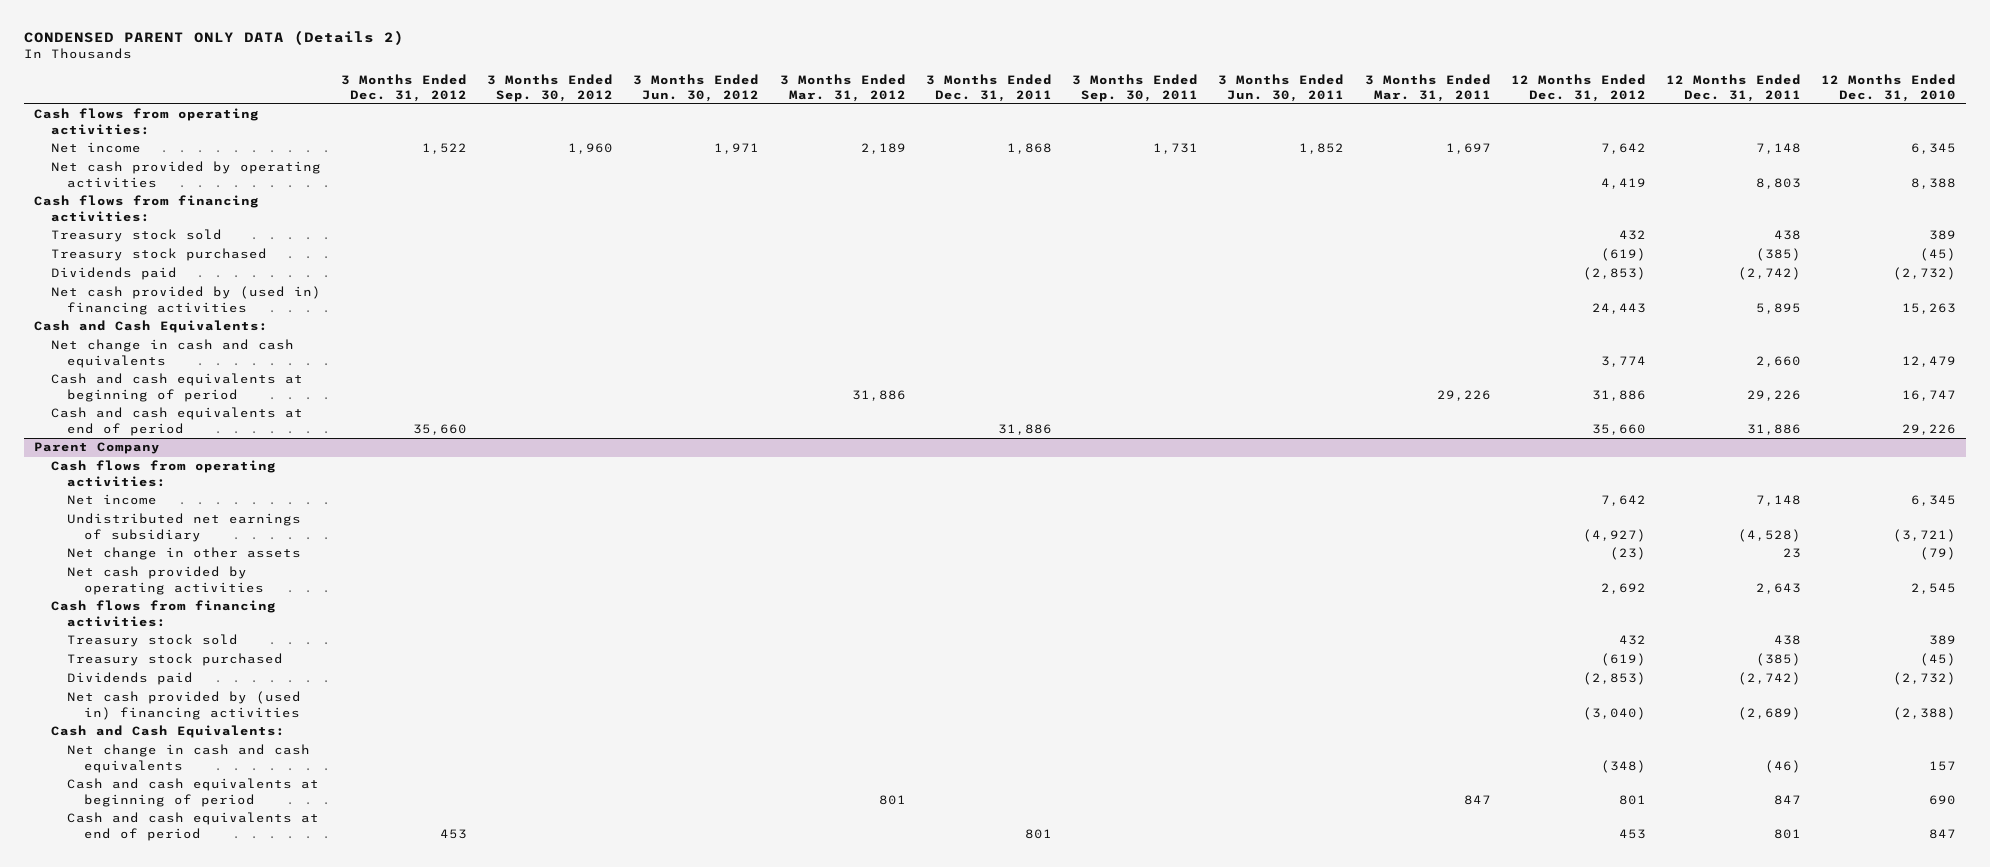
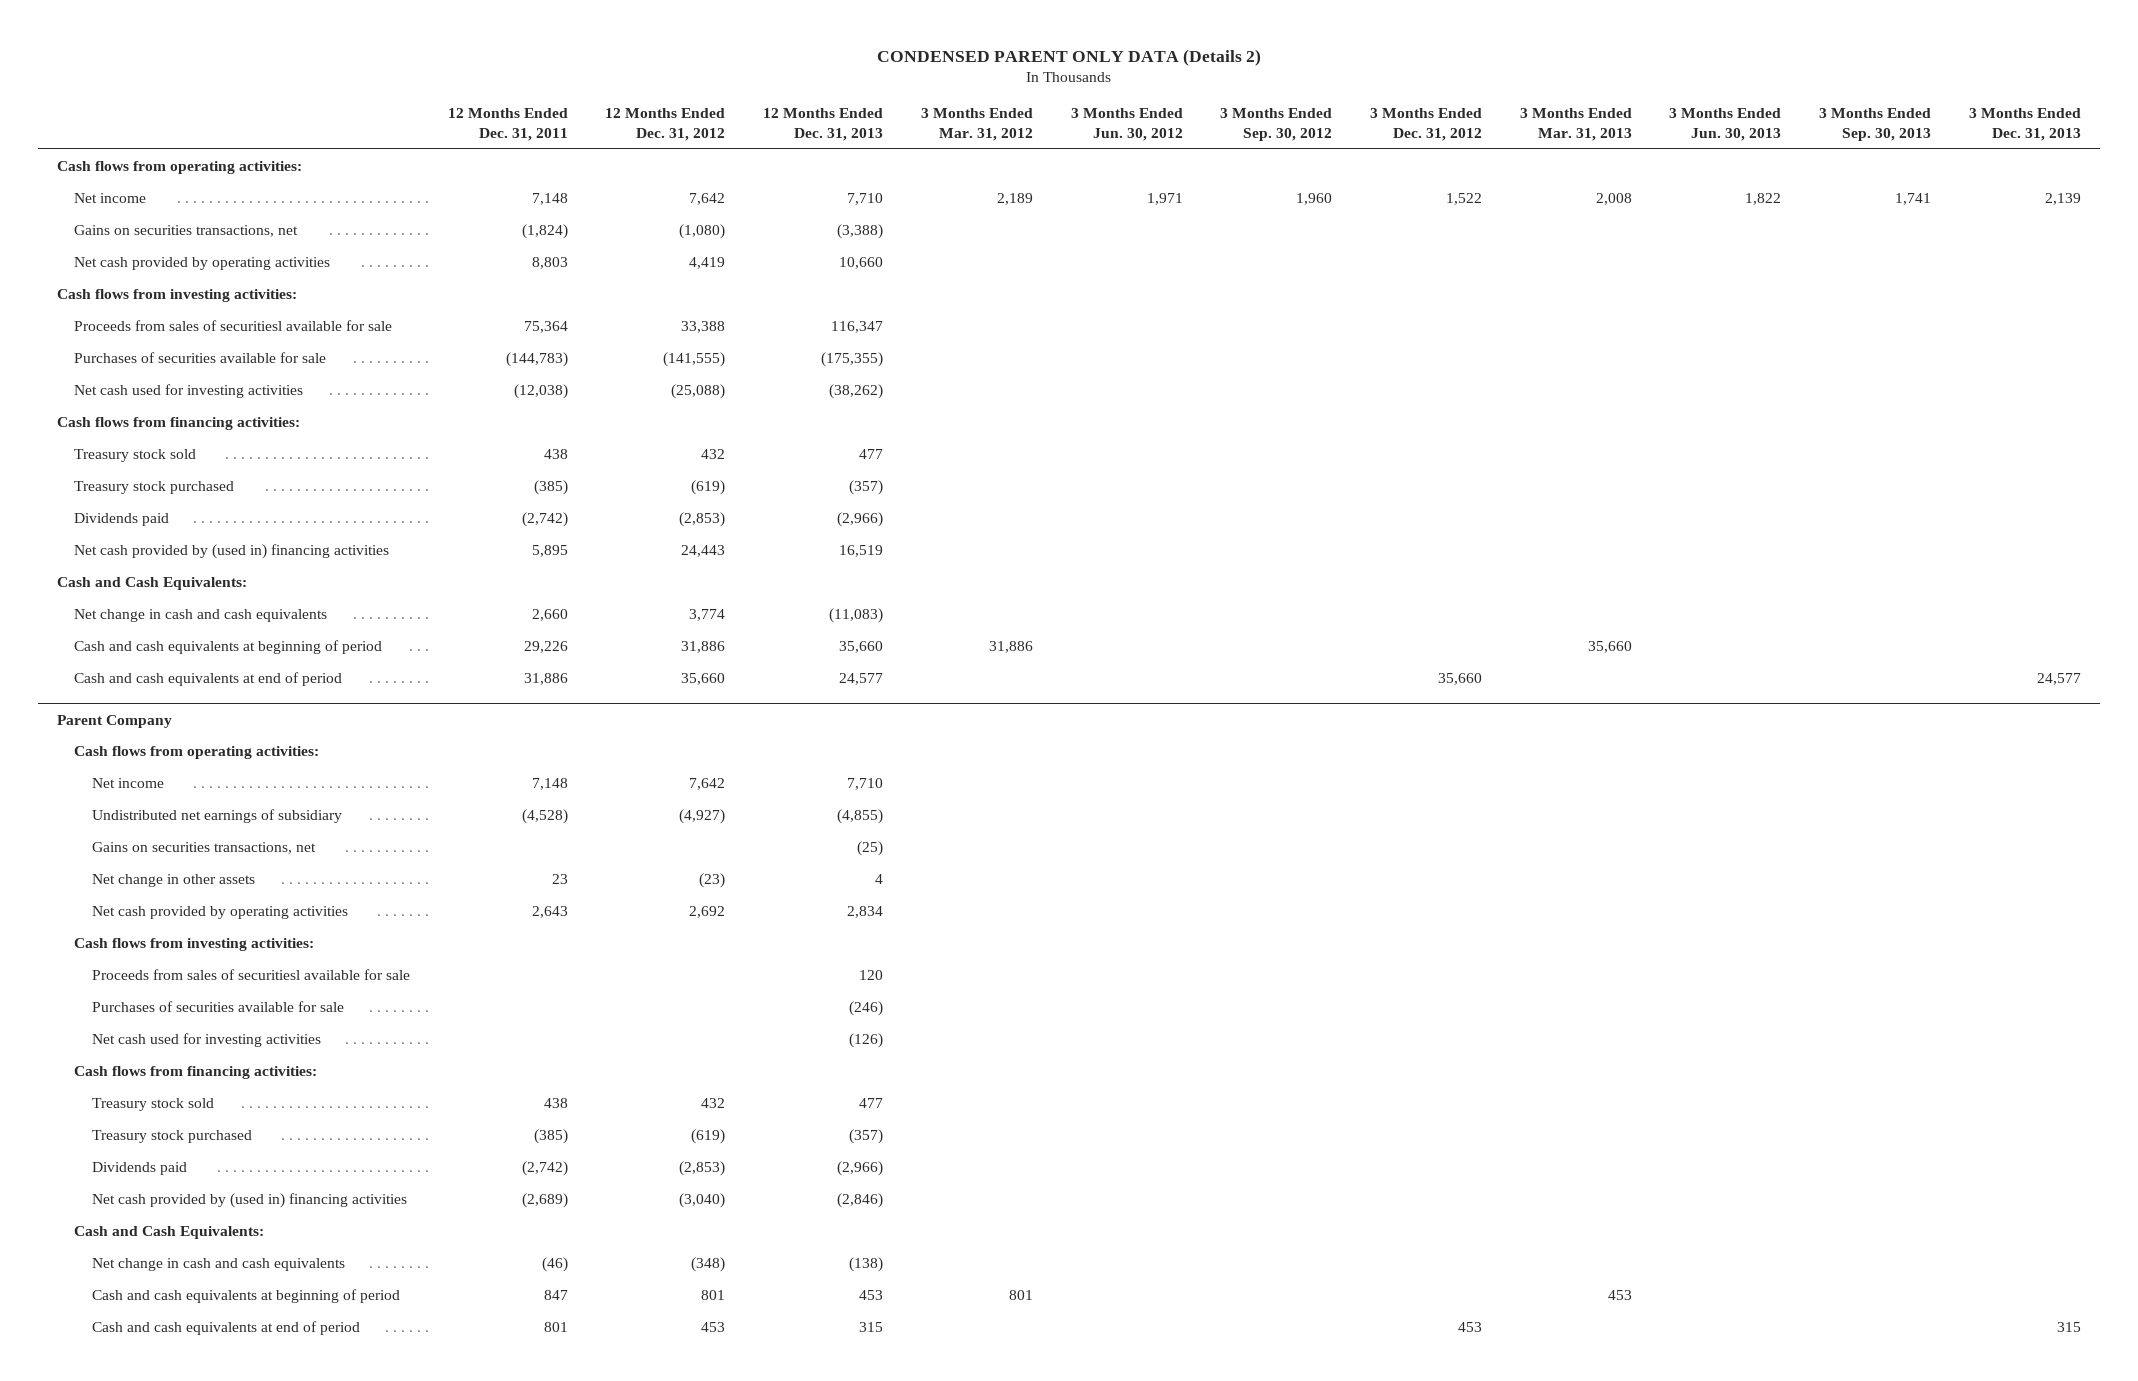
- | 3 Months Ended Dec. 31, 2012 | 3 Months Ended Sep. 30, 2012 | 3 Months Ended Jun. 30, 2012 | 3 Months Ended Mar. 31, 2012 | 3 Months Ended Dec. 31, 2011 | 3 Months Ended Sep. 30, 2011 | 3 Months Ended Jun. 30, 2011 | 3 Months Ended Mar. 31, 2011 | 12 Months Ended Dec. 31, 2012 | 12 Months Ended Dec. 31, 2011 | 12 Months Ended Dec. 31, 2010
+ | 12 Months Ended Dec. 31, 2011 | 12 Months Ended Dec. 31, 2012 | 12 Months Ended Dec. 31, 2013 | 3 Months Ended Mar. 31, 2012 | 3 Months Ended Jun. 30, 2012 | 3 Months Ended Sep. 30, 2012 | 3 Months Ended Dec. 31, 2012 | 3 Months Ended Mar. 31, 2013 | 3 Months Ended Jun. 30, 2013 | 3 Months Ended Sep. 30, 2013 | 3 Months Ended Dec. 31, 2013
+ Gains on securities transactions, net | (1,824) | (1,080) | (3,388) | | | | | | | |
+ Cash flows from investing activities:
+ Proceeds from sales of securitiesl available for sale | 75,364 | 33,388 | 116,347 | | | | | | | |
+ Purchases of securities available for sale | (144,783) | (141,555) | (175,355) | | | | | | | |
+ Net cash used for investing activities | (12,038) | (25,088) | (38,262) | | | | | | | |
@ Parent Company
+ Gains on securities transactions, net | | | (25) | | | | | | | |
+ Cash flows from investing activities:
+ Proceeds from sales of securitiesl available for sale | | | 120 | | | | | | | |
+ Purchases of securities available for sale | | | (246) | | | | | | | |
+ Net cash used for investing activities | | | (126) | | | | | | | |

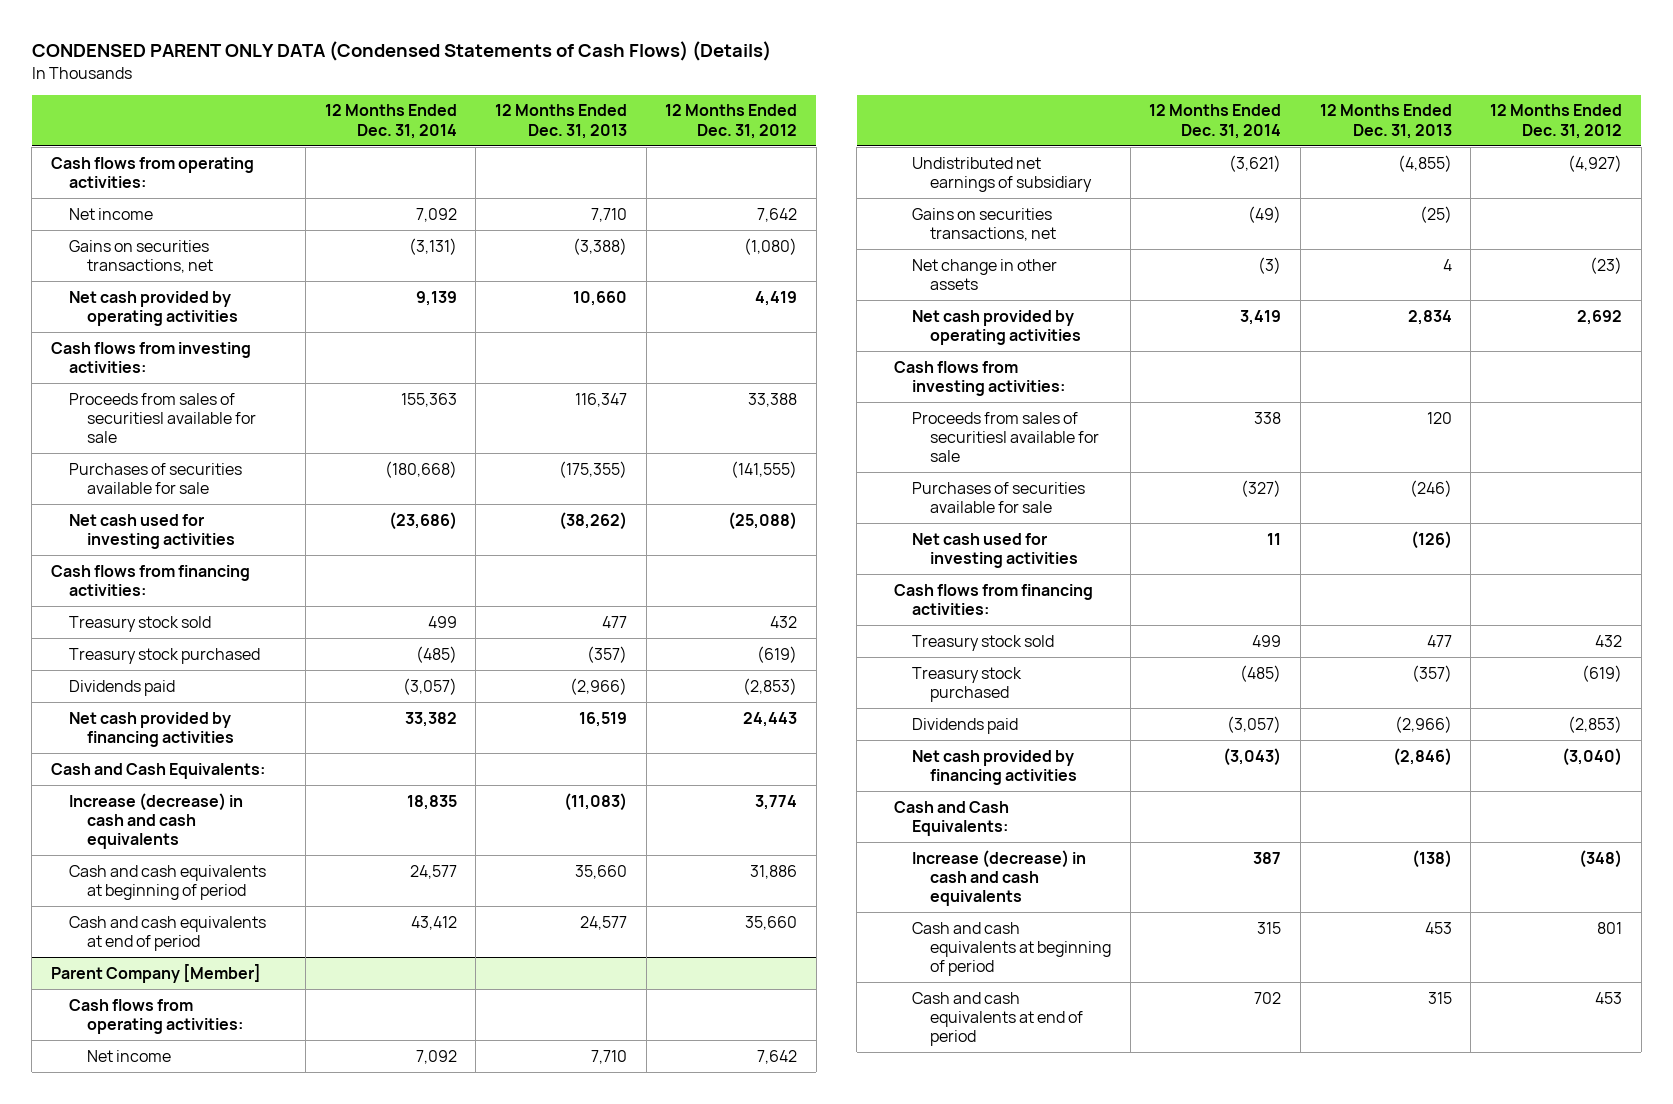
- CONDENSED PARENT ONLY DATA (Details 2)
+ CONDENSED PARENT ONLY DATA (Condensed Statements of Cash Flows) (Details)
- | 12 Months Ended Dec. 31, 2011 | 12 Months Ended Dec. 31, 2012 | 12 Months Ended Dec. 31, 2013 | 3 Months Ended Mar. 31, 2012 | 3 Months Ended Jun. 30, 2012 | 3 Months Ended Sep. 30, 2012 | 3 Months Ended Dec. 31, 2012 | 3 Months Ended Mar. 31, 2013 | 3 Months Ended Jun. 30, 2013 | 3 Months Ended Sep. 30, 2013 | 3 Months Ended Dec. 31, 2013
+ | 12 Months Ended Dec. 31, 2014 | 12 Months Ended Dec. 31, 2013 | 12 Months Ended Dec. 31, 2012
- Net cash provided by (used in) financing activities | 5,895 | 24,443 | 16,519 | | | | | | | |
+ Net cash provided by financing activities | 33,382 | 16,519 | 24,443
- Net change in cash and cash equivalents | 2,660 | 3,774 | (11,083) | | | | | | | |
+ Increase (decrease) in cash and cash equivalents | 18,835 | (11,083) | 3,774
- Parent Company
+ Parent Company [Member]
- Net cash provided by (used in) financing activities | (2,689) | (3,040) | (2,846) | | | | | | | |
+ Net cash provided by financing activities | (3,043) | (2,846) | (3,040)
- Net change in cash and cash equivalents | (46) | (348) | (138) | | | | | | | |
+ Increase (decrease) in cash and cash equivalents | 387 | (138) | (348)

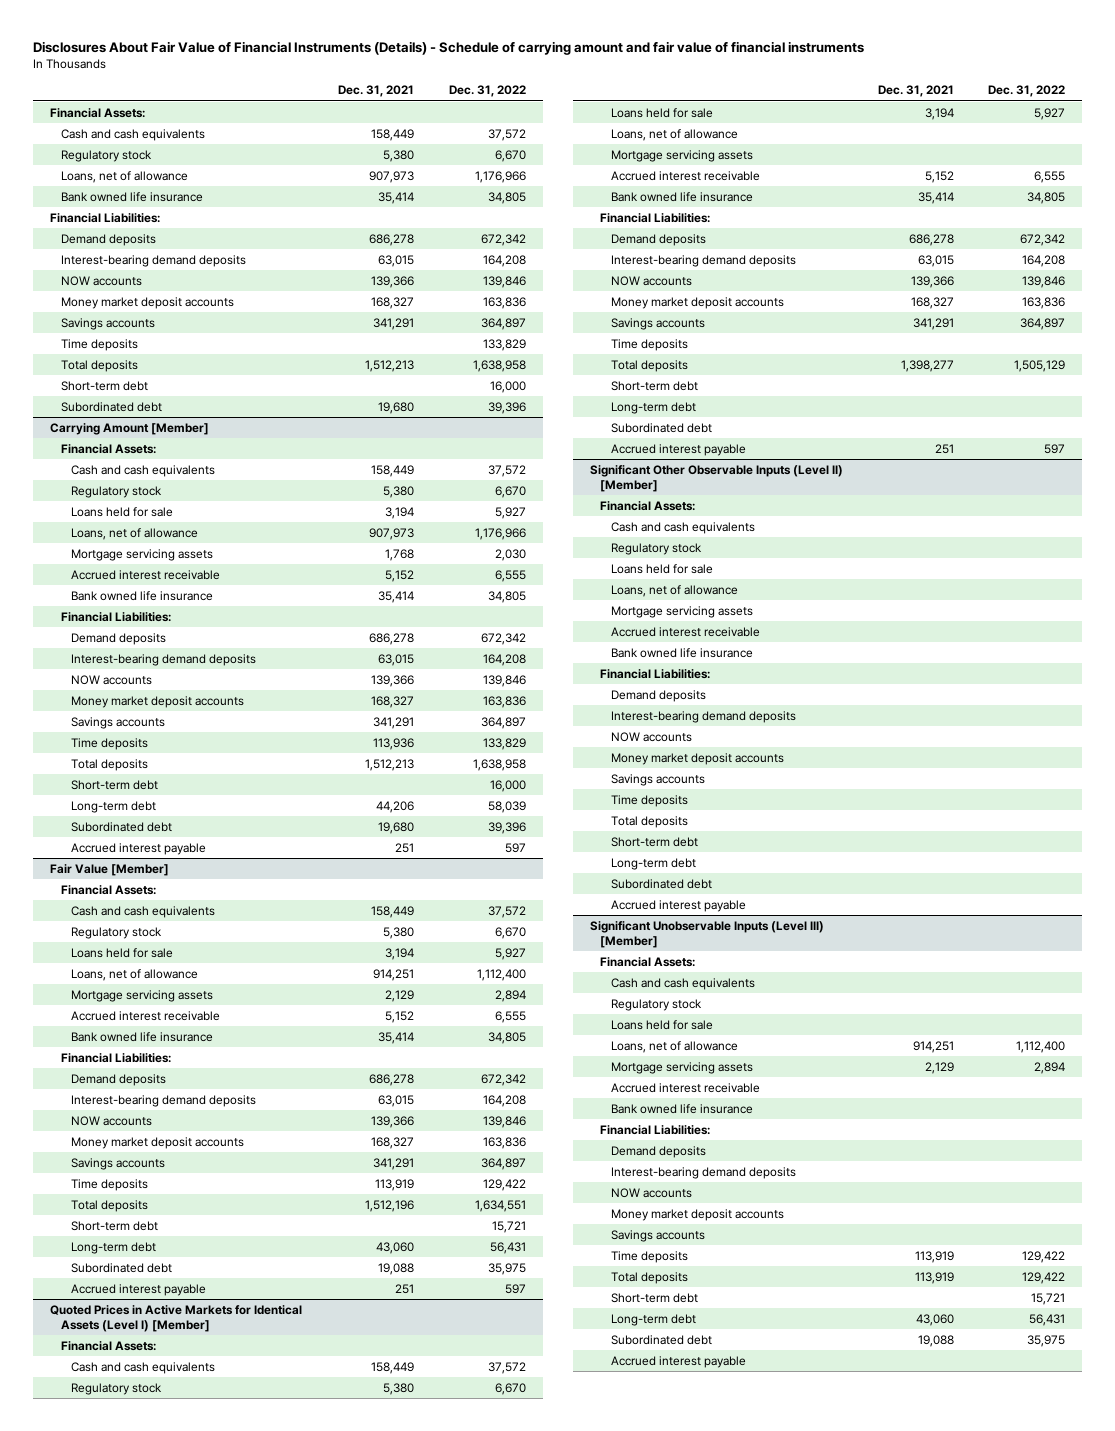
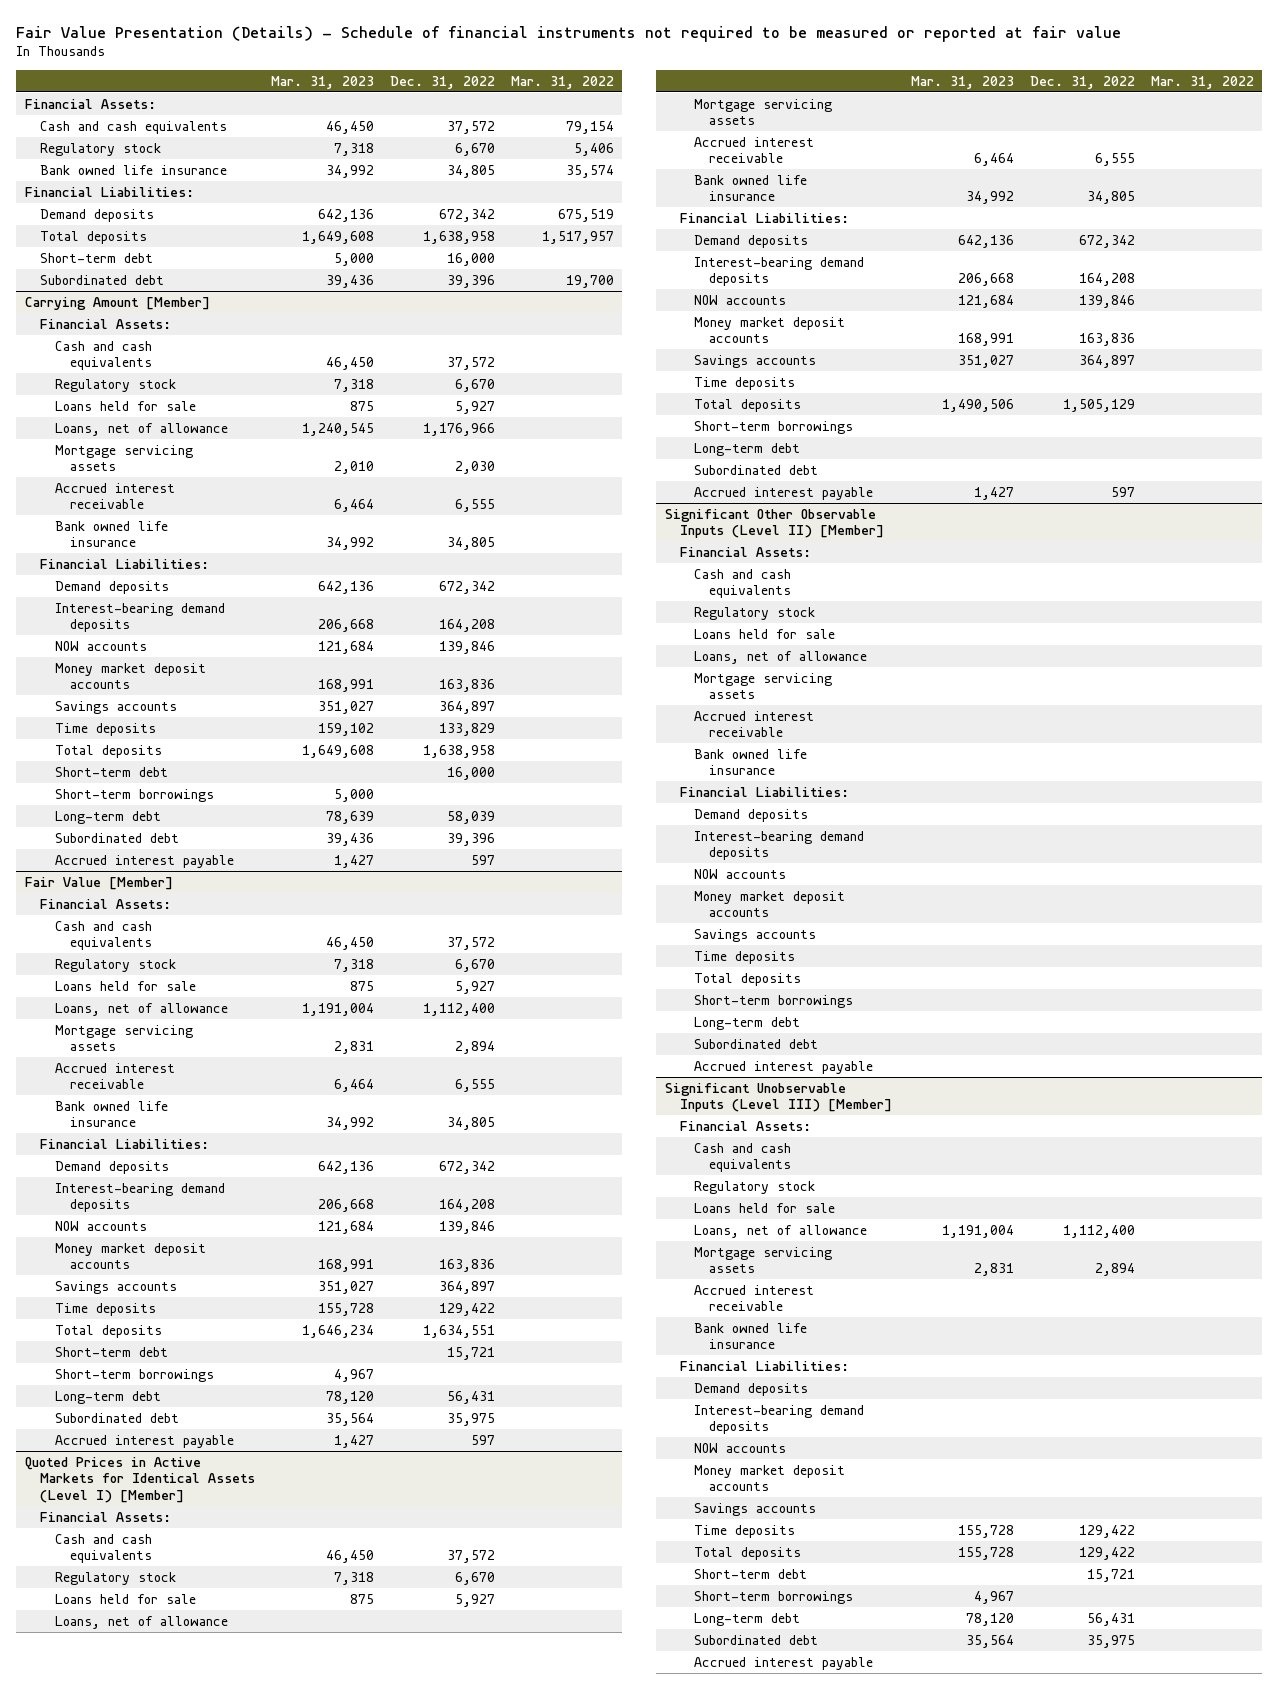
- Disclosures About Fair Value of Financial Instruments (Details) - Schedule of carrying amount and fair value of financial instruments
+ Fair Value Presentation (Details) - Schedule of financial instruments not required to be measured or reported at fair value
- | Dec. 31, 2021 | Dec. 31, 2022
+ | Mar. 31, 2023 | Dec. 31, 2022 | Mar. 31, 2022
- Loans, net of allowance | 907,973 | 1,176,966
- Interest-bearing demand deposits | 63,015 | 164,208
- NOW accounts | 139,366 | 139,846
- Money market deposit accounts | 168,327 | 163,836
- Savings accounts | 341,291 | 364,897
- Time deposits | | 133,829
@ Carrying Amount [Member]
+ Short-term borrowings | 5,000 | |
@ Fair Value [Member]
+ Short-term borrowings | 4,967 | |
@ Quoted Prices in Active Markets for Identical Assets (Level I) [Member]
- Short-term debt
+ Short-term borrowings
@ Significant Other Observable Inputs (Level II) [Member]
- Short-term debt
+ Short-term borrowings
@ Significant Unobservable Inputs (Level III) [Member]
+ Short-term borrowings | 4,967 | |

